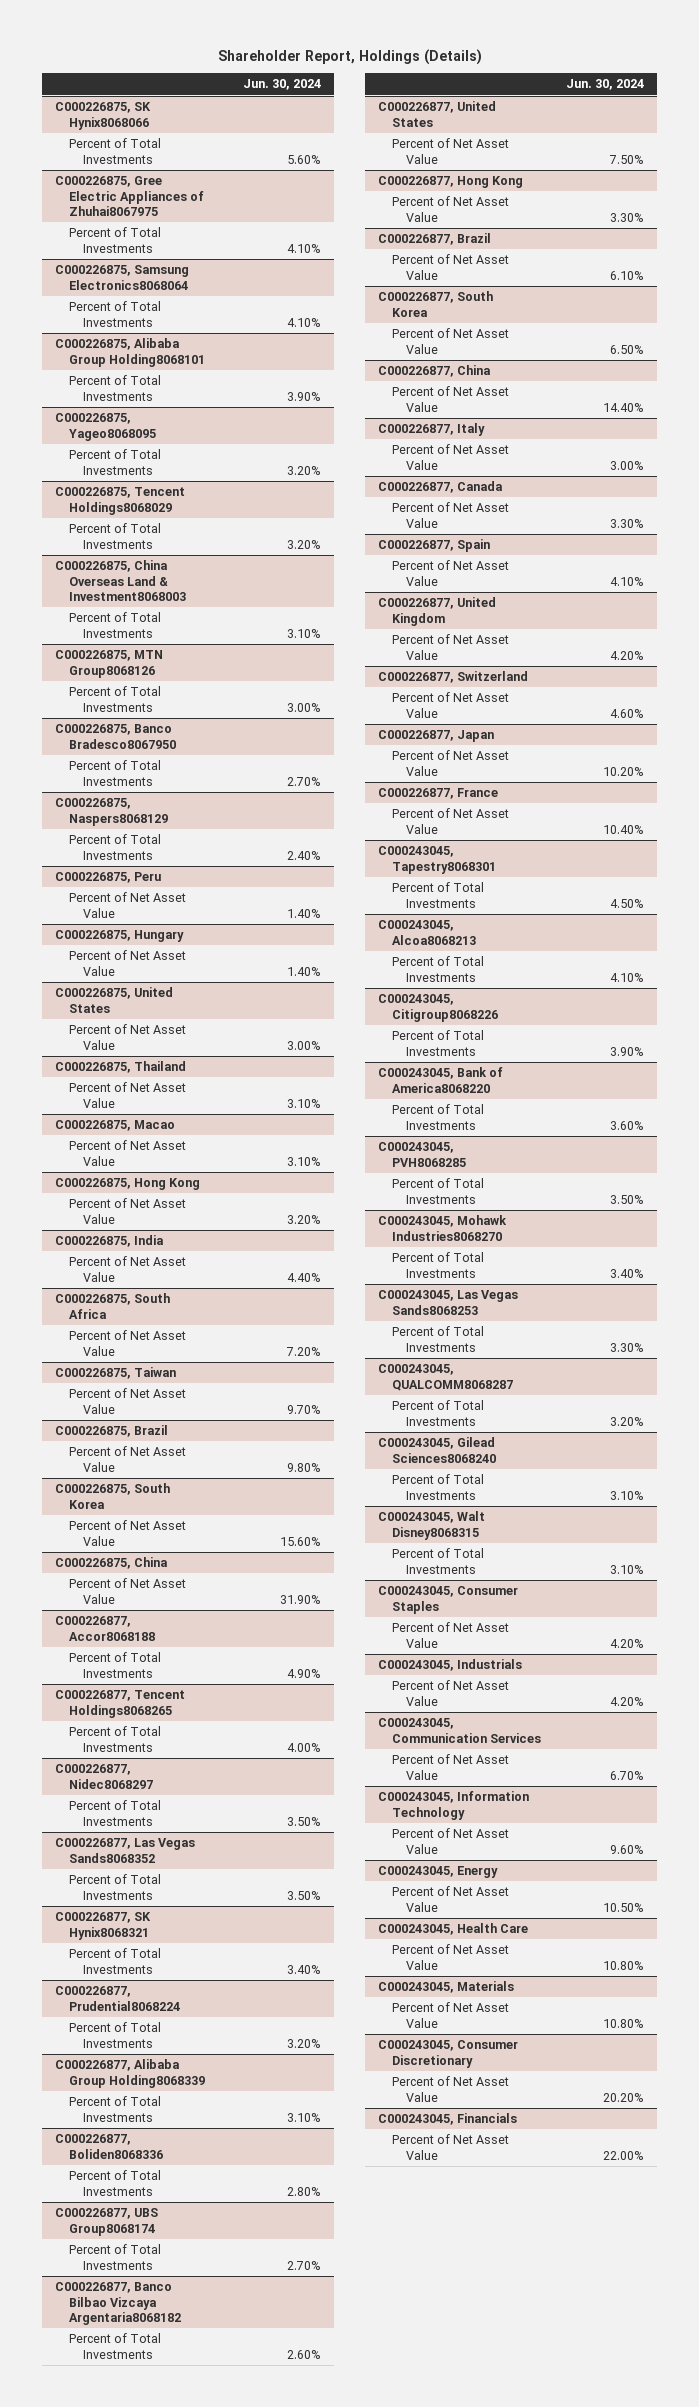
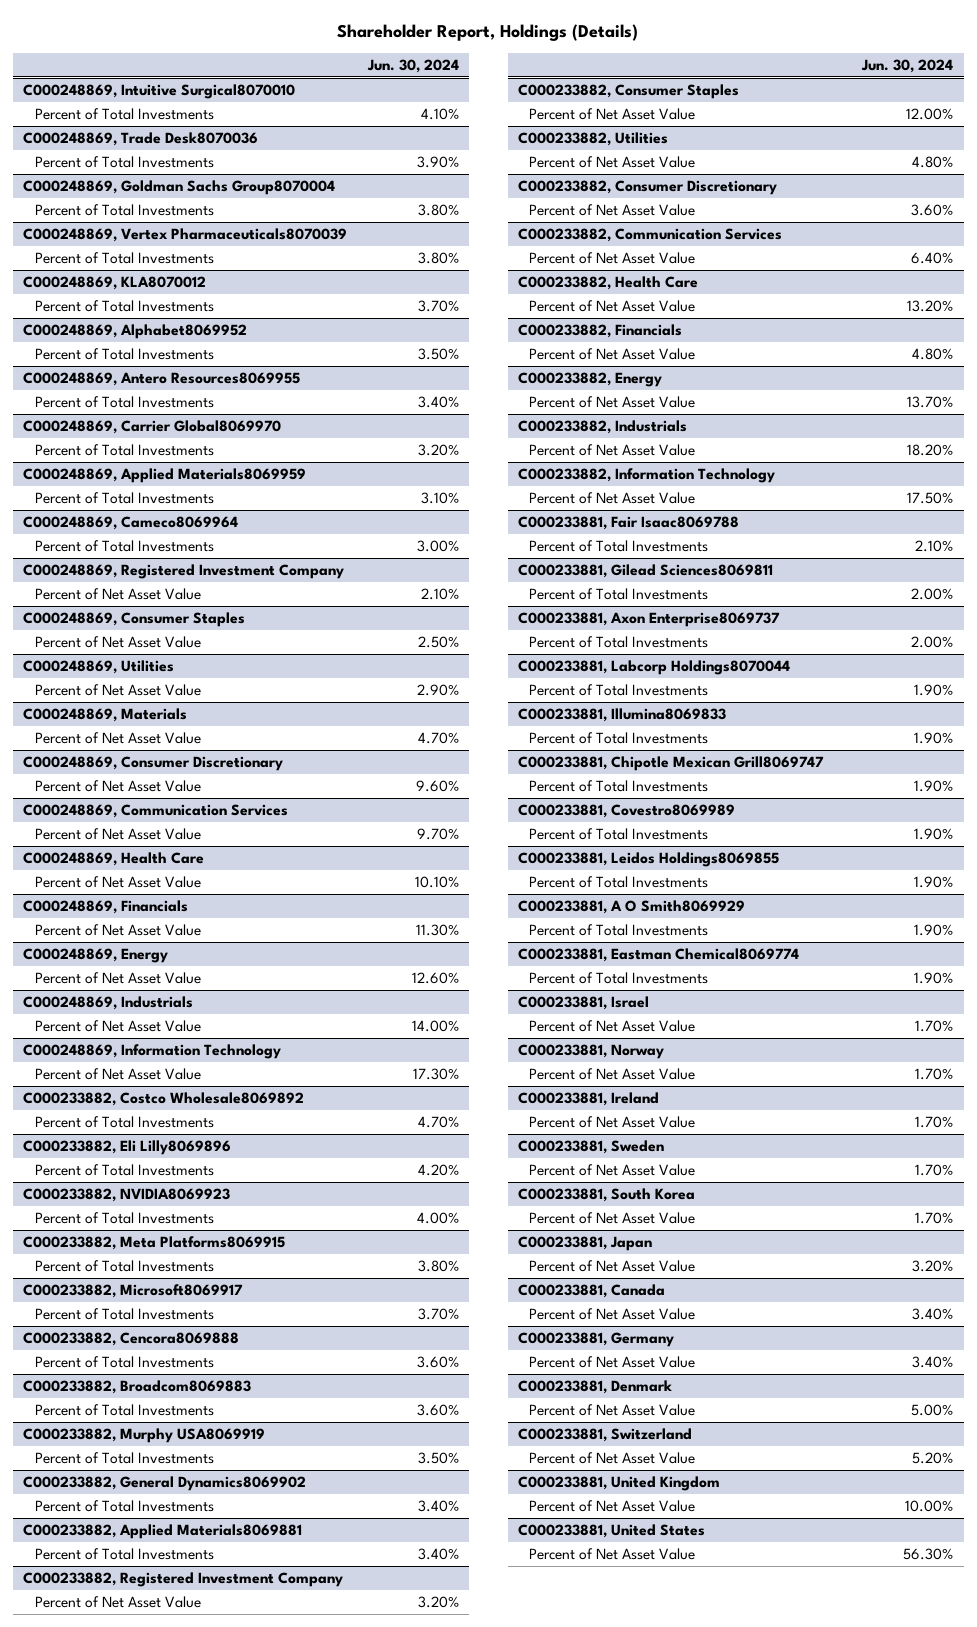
- C000226875, SK Hynix8068066
- Percent of Total Investments | 5.60%
- C000226875, Gree Electric Appliances of Zhuhai8067975
- Percent of Total Investments | 4.10%
- C000226875, Samsung Electronics8068064
+ C000248869, Intuitive Surgical8070010
- C000226875, Alibaba Group Holding8068101
+ C000248869, Trade Desk8070036
- C000226875, Yageo8068095
- Percent of Total Investments | 3.20%
- C000226875, Tencent Holdings8068029
+ C000248869, Goldman Sachs Group8070004
+ Percent of Total Investments | 3.80%
+ C000248869, Vertex Pharmaceuticals8070039
+ Percent of Total Investments | 3.80%
+ C000248869, KLA8070012
+ Percent of Total Investments | 3.70%
+ C000248869, Alphabet8069952
+ Percent of Total Investments | 3.50%
+ C000248869, Antero Resources8069955
+ Percent of Total Investments | 3.40%
+ C000248869, Carrier Global8069970
- C000226875, China Overseas Land & Investment8068003
+ C000248869, Applied Materials8069959
- C000226875, MTN Group8068126
+ C000248869, Cameco8069964
- C000226875, Banco Bradesco8067950
- Percent of Total Investments | 2.70%
- C000226875, Naspers8068129
- Percent of Total Investments | 2.40%
- C000226875, Peru
- Percent of Net Asset Value | 1.40%
- C000226875, Hungary
- Percent of Net Asset Value | 1.40%
- C000226875, United States
- Percent of Net Asset Value | 3.00%
- C000226875, Thailand
- Percent of Net Asset Value | 3.10%
- C000226875, Macao
- Percent of Net Asset Value | 3.10%
- C000226875, Hong Kong
- Percent of Net Asset Value | 3.20%
- C000226875, India
- Percent of Net Asset Value | 4.40%
- C000226875, South Africa
- Percent of Net Asset Value | 7.20%
- C000226875, Taiwan
+ C000248869, Registered Investment Company
+ Percent of Net Asset Value | 2.10%
+ C000248869, Consumer Staples
+ Percent of Net Asset Value | 2.50%
+ C000248869, Utilities
+ Percent of Net Asset Value | 2.90%
+ C000248869, Materials
+ Percent of Net Asset Value | 4.70%
+ C000248869, Consumer Discretionary
+ Percent of Net Asset Value | 9.60%
+ C000248869, Communication Services
- C000226875, Brazil
- Percent of Net Asset Value | 9.80%
- C000226875, South Korea
- Percent of Net Asset Value | 15.60%
- C000226875, China
- Percent of Net Asset Value | 31.90%
- C000226877, Accor8068188
- Percent of Total Investments | 4.90%
- C000226877, Tencent Holdings8068265
+ C000248869, Health Care
+ Percent of Net Asset Value | 10.10%
+ C000248869, Financials
+ Percent of Net Asset Value | 11.30%
+ C000248869, Energy
+ Percent of Net Asset Value | 12.60%
+ C000248869, Industrials
+ Percent of Net Asset Value | 14.00%
+ C000248869, Information Technology
+ Percent of Net Asset Value | 17.30%
+ C000233882, Costco Wholesale8069892
+ Percent of Total Investments | 4.70%
+ C000233882, Eli Lilly8069896
+ Percent of Total Investments | 4.20%
+ C000233882, NVIDIA8069923
- C000226877, Nidec8068297
- Percent of Total Investments | 3.50%
- C000226877, Las Vegas Sands8068352
- Percent of Total Investments | 3.50%
- C000226877, SK Hynix8068321
- Percent of Total Investments | 3.40%
- C000226877, Prudential8068224
- Percent of Total Investments | 3.20%
- C000226877, Alibaba Group Holding8068339
- Percent of Total Investments | 3.10%
- C000226877, Boliden8068336
- Percent of Total Investments | 2.80%
- C000226877, UBS Group8068174
- Percent of Total Investments | 2.70%
- C000226877, Banco Bilbao Vizcaya Argentaria8068182
- Percent of Total Investments | 2.60%
- C000226877, United States
- Percent of Net Asset Value | 7.50%
- C000226877, Hong Kong
- Percent of Net Asset Value | 3.30%
- C000226877, Brazil
- Percent of Net Asset Value | 6.10%
- C000226877, South Korea
- Percent of Net Asset Value | 6.50%
- C000226877, China
- Percent of Net Asset Value | 14.40%
- C000226877, Italy
- Percent of Net Asset Value | 3.00%
- C000226877, Canada
- Percent of Net Asset Value | 3.30%
- C000226877, Spain
- Percent of Net Asset Value | 4.10%
- C000226877, United Kingdom
- Percent of Net Asset Value | 4.20%
- C000226877, Switzerland
- Percent of Net Asset Value | 4.60%
- C000226877, Japan
- Percent of Net Asset Value | 10.20%
- C000226877, France
- Percent of Net Asset Value | 10.40%
- C000243045, Tapestry8068301
- Percent of Total Investments | 4.50%
- C000243045, Alcoa8068213
- Percent of Total Investments | 4.10%
- C000243045, Citigroup8068226
- Percent of Total Investments | 3.90%
- C000243045, Bank of America8068220
+ C000233882, Meta Platforms8069915
+ Percent of Total Investments | 3.80%
+ C000233882, Microsoft8069917
+ Percent of Total Investments | 3.70%
+ C000233882, Cencora8069888
- C000243045, PVH8068285
+ C000233882, Broadcom8069883
+ Percent of Total Investments | 3.60%
+ C000233882, Murphy USA8069919
- C000243045, Mohawk Industries8068270
+ C000233882, General Dynamics8069902
- C000243045, Las Vegas Sands8068253
- Percent of Total Investments | 3.30%
- C000243045, QUALCOMM8068287
- Percent of Total Investments | 3.20%
- C000243045, Gilead Sciences8068240
- Percent of Total Investments | 3.10%
- C000243045, Walt Disney8068315
- Percent of Total Investments | 3.10%
- C000243045, Consumer Staples
- Percent of Net Asset Value | 4.20%
- C000243045, Industrials
- Percent of Net Asset Value | 4.20%
- C000243045, Communication Services
- Percent of Net Asset Value | 6.70%
- C000243045, Information Technology
- Percent of Net Asset Value | 9.60%
- C000243045, Energy
- Percent of Net Asset Value | 10.50%
- C000243045, Health Care
- Percent of Net Asset Value | 10.80%
- C000243045, Materials
- Percent of Net Asset Value | 10.80%
- C000243045, Consumer Discretionary
- Percent of Net Asset Value | 20.20%
- C000243045, Financials
- Percent of Net Asset Value | 22.00%
+ C000233882, Applied Materials8069881
+ Percent of Total Investments | 3.40%
+ C000233882, Registered Investment Company
+ Percent of Net Asset Value | 3.20%
+ C000233882, Consumer Staples
+ Percent of Net Asset Value | 12.00%
+ C000233882, Utilities
+ Percent of Net Asset Value | 4.80%
+ C000233882, Consumer Discretionary
+ Percent of Net Asset Value | 3.60%
+ C000233882, Communication Services
+ Percent of Net Asset Value | 6.40%
+ C000233882, Health Care
+ Percent of Net Asset Value | 13.20%
+ C000233882, Financials
+ Percent of Net Asset Value | 4.80%
+ C000233882, Energy
+ Percent of Net Asset Value | 13.70%
+ C000233882, Industrials
+ Percent of Net Asset Value | 18.20%
+ C000233882, Information Technology
+ Percent of Net Asset Value | 17.50%
+ C000233881, Fair Isaac8069788
+ Percent of Total Investments | 2.10%
+ C000233881, Gilead Sciences8069811
+ Percent of Total Investments | 2.00%
+ C000233881, Axon Enterprise8069737
+ Percent of Total Investments | 2.00%
+ C000233881, Labcorp Holdings8070044
+ Percent of Total Investments | 1.90%
+ C000233881, Illumina8069833
+ Percent of Total Investments | 1.90%
+ C000233881, Chipotle Mexican Grill8069747
+ Percent of Total Investments | 1.90%
+ C000233881, Covestro8069989
+ Percent of Total Investments | 1.90%
+ C000233881, Leidos Holdings8069855
+ Percent of Total Investments | 1.90%
+ C000233881, A O Smith8069929
+ Percent of Total Investments | 1.90%
+ C000233881, Eastman Chemical8069774
+ Percent of Total Investments | 1.90%
+ C000233881, Israel
+ Percent of Net Asset Value | 1.70%
+ C000233881, Norway
+ Percent of Net Asset Value | 1.70%
+ C000233881, Ireland
+ Percent of Net Asset Value | 1.70%
+ C000233881, Sweden
+ Percent of Net Asset Value | 1.70%
+ C000233881, South Korea
+ Percent of Net Asset Value | 1.70%
+ C000233881, Japan
+ Percent of Net Asset Value | 3.20%
+ C000233881, Canada
+ Percent of Net Asset Value | 3.40%
+ C000233881, Germany
+ Percent of Net Asset Value | 3.40%
+ C000233881, Denmark
+ Percent of Net Asset Value | 5.00%
+ C000233881, Switzerland
+ Percent of Net Asset Value | 5.20%
+ C000233881, United Kingdom
+ Percent of Net Asset Value | 10.00%
+ C000233881, United States
+ Percent of Net Asset Value | 56.30%

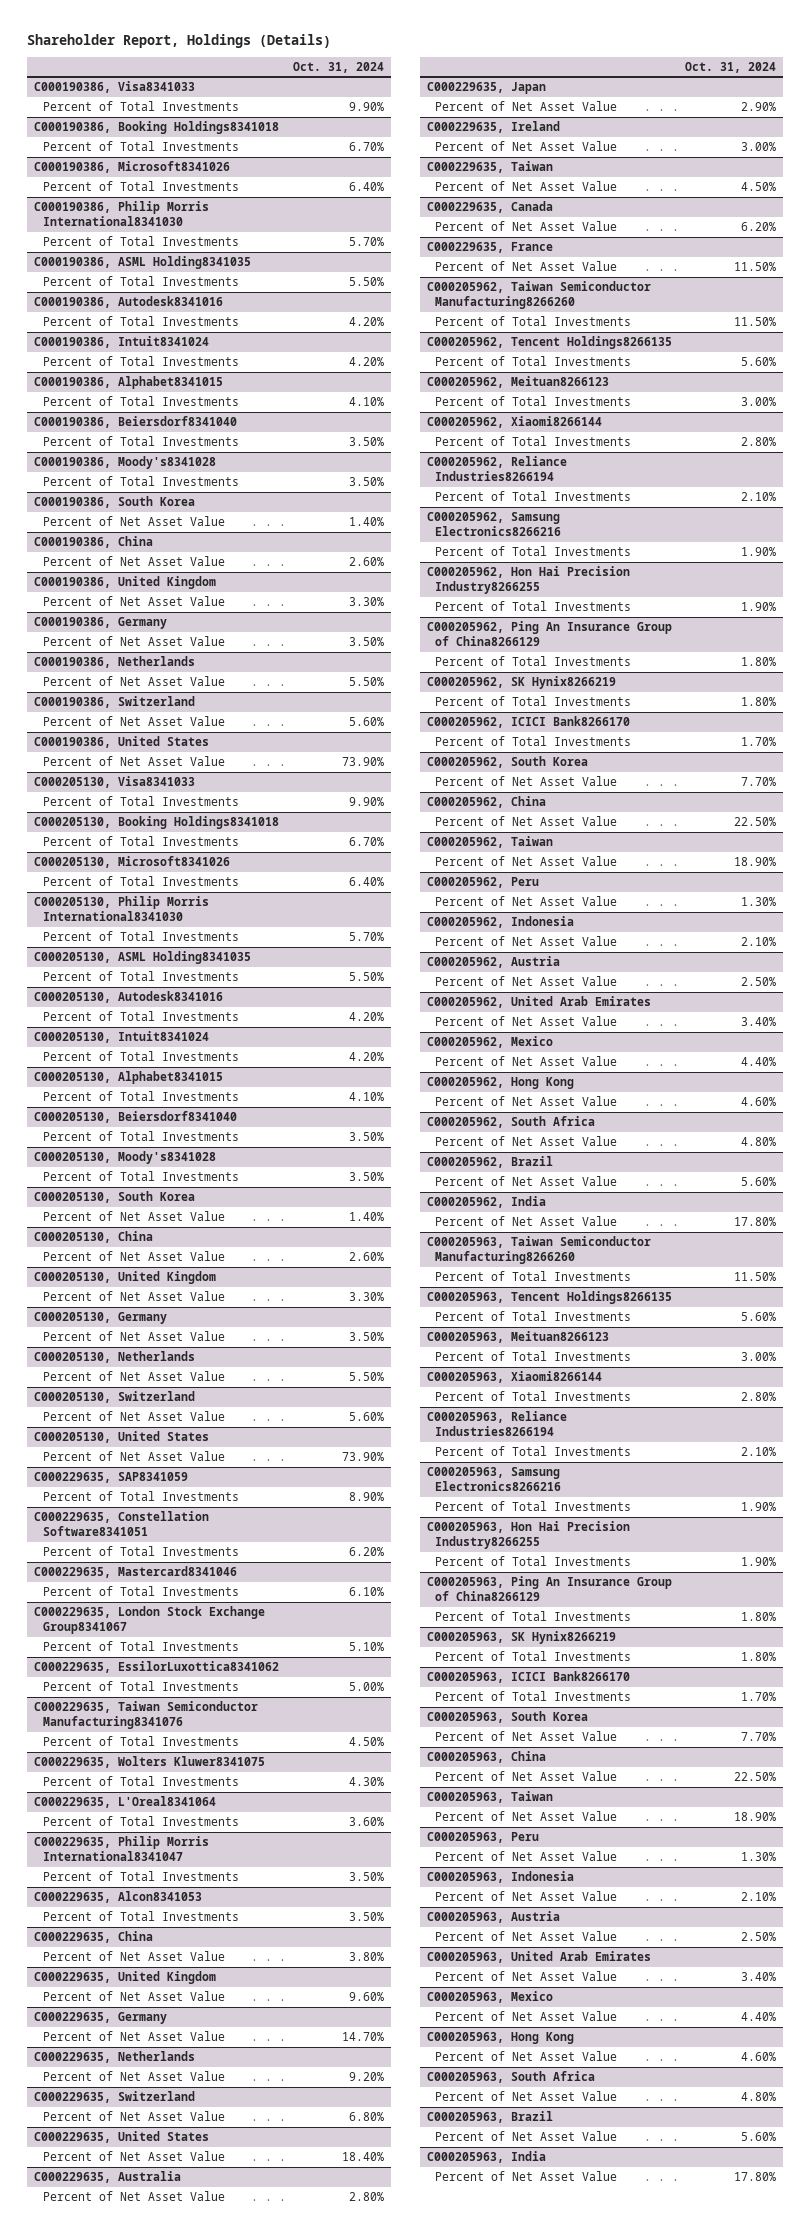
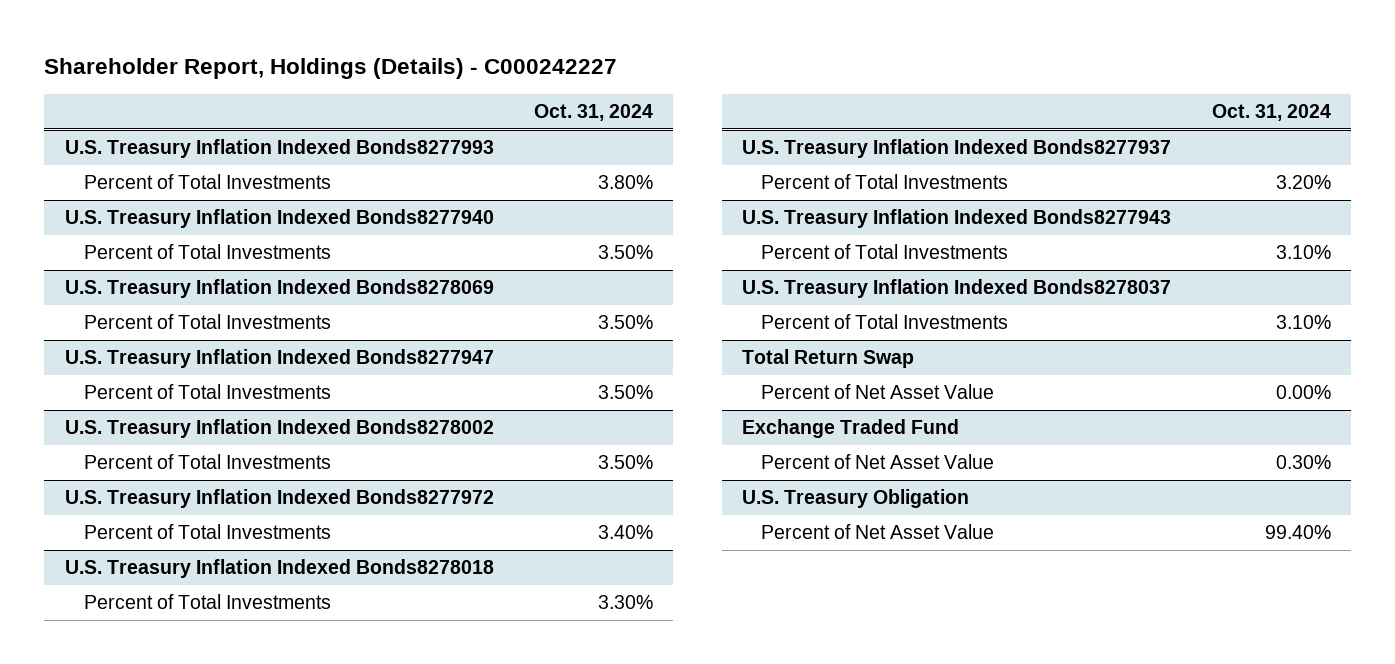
- Shareholder Report, Holdings (Details)
+ Shareholder Report, Holdings (Details) - C000242227
- C000190386, Visa8341033
- Percent of Total Investments | 9.90%
- C000190386, Booking Holdings8341018
- Percent of Total Investments | 6.70%
- C000190386, Microsoft8341026
- Percent of Total Investments | 6.40%
- C000190386, Philip Morris International8341030
- Percent of Total Investments | 5.70%
- C000190386, ASML Holding8341035
- Percent of Total Investments | 5.50%
- C000190386, Autodesk8341016
- Percent of Total Investments | 4.20%
- C000190386, Intuit8341024
- Percent of Total Investments | 4.20%
- C000190386, Alphabet8341015
- Percent of Total Investments | 4.10%
- C000190386, Beiersdorf8341040
- Percent of Total Investments | 3.50%
- C000190386, Moody's8341028
- Percent of Total Investments | 3.50%
- C000190386, South Korea
- Percent of Net Asset Value | 1.40%
- C000190386, China
- Percent of Net Asset Value | 2.60%
- C000190386, United Kingdom
- Percent of Net Asset Value | 3.30%
- C000190386, Germany
- Percent of Net Asset Value | 3.50%
- C000190386, Netherlands
- Percent of Net Asset Value | 5.50%
- C000190386, Switzerland
- Percent of Net Asset Value | 5.60%
- C000190386, United States
- Percent of Net Asset Value | 73.90%
- C000205130, Visa8341033
- Percent of Total Investments | 9.90%
- C000205130, Booking Holdings8341018
- Percent of Total Investments | 6.70%
- C000205130, Microsoft8341026
- Percent of Total Investments | 6.40%
- C000205130, Philip Morris International8341030
- Percent of Total Investments | 5.70%
- C000205130, ASML Holding8341035
- Percent of Total Investments | 5.50%
- C000205130, Autodesk8341016
- Percent of Total Investments | 4.20%
- C000205130, Intuit8341024
- Percent of Total Investments | 4.20%
- C000205130, Alphabet8341015
- Percent of Total Investments | 4.10%
- C000205130, Beiersdorf8341040
+ U.S. Treasury Inflation Indexed Bonds8277993
+ Percent of Total Investments | 3.80%
+ U.S. Treasury Inflation Indexed Bonds8277940
- C000205130, Moody's8341028
+ U.S. Treasury Inflation Indexed Bonds8278069
- C000205130, South Korea
- Percent of Net Asset Value | 1.40%
- C000205130, China
- Percent of Net Asset Value | 2.60%
- C000205130, United Kingdom
- Percent of Net Asset Value | 3.30%
- C000205130, Germany
- Percent of Net Asset Value | 3.50%
- C000205130, Netherlands
- Percent of Net Asset Value | 5.50%
- C000205130, Switzerland
- Percent of Net Asset Value | 5.60%
- C000205130, United States
- Percent of Net Asset Value | 73.90%
- C000229635, SAP8341059
- Percent of Total Investments | 8.90%
- C000229635, Constellation Software8341051
- Percent of Total Investments | 6.20%
- C000229635, Mastercard8341046
- Percent of Total Investments | 6.10%
- C000229635, London Stock Exchange Group8341067
- Percent of Total Investments | 5.10%
- C000229635, EssilorLuxottica8341062
- Percent of Total Investments | 5.00%
- C000229635, Taiwan Semiconductor Manufacturing8341076
- Percent of Total Investments | 4.50%
- C000229635, Wolters Kluwer8341075
- Percent of Total Investments | 4.30%
- C000229635, L'Oreal8341064
- Percent of Total Investments | 3.60%
- C000229635, Philip Morris International8341047
+ U.S. Treasury Inflation Indexed Bonds8277947
- C000229635, Alcon8341053
+ U.S. Treasury Inflation Indexed Bonds8278002
- C000229635, China
- Percent of Net Asset Value | 3.80%
- C000229635, United Kingdom
- Percent of Net Asset Value | 9.60%
- C000229635, Germany
- Percent of Net Asset Value | 14.70%
- C000229635, Netherlands
- Percent of Net Asset Value | 9.20%
- C000229635, Switzerland
- Percent of Net Asset Value | 6.80%
- C000229635, United States
- Percent of Net Asset Value | 18.40%
- C000229635, Australia
- Percent of Net Asset Value | 2.80%
- C000229635, Japan
- Percent of Net Asset Value | 2.90%
- C000229635, Ireland
- Percent of Net Asset Value | 3.00%
- C000229635, Taiwan
- Percent of Net Asset Value | 4.50%
- C000229635, Canada
- Percent of Net Asset Value | 6.20%
- C000229635, France
- Percent of Net Asset Value | 11.50%
- C000205962, Taiwan Semiconductor Manufacturing8266260
- Percent of Total Investments | 11.50%
- C000205962, Tencent Holdings8266135
- Percent of Total Investments | 5.60%
- C000205962, Meituan8266123
- Percent of Total Investments | 3.00%
- C000205962, Xiaomi8266144
- Percent of Total Investments | 2.80%
- C000205962, Reliance Industries8266194
- Percent of Total Investments | 2.10%
- C000205962, Samsung Electronics8266216
- Percent of Total Investments | 1.90%
- C000205962, Hon Hai Precision Industry8266255
- Percent of Total Investments | 1.90%
- C000205962, Ping An Insurance Group of China8266129
- Percent of Total Investments | 1.80%
- C000205962, SK Hynix8266219
- Percent of Total Investments | 1.80%
- C000205962, ICICI Bank8266170
- Percent of Total Investments | 1.70%
- C000205962, South Korea
- Percent of Net Asset Value | 7.70%
- C000205962, China
- Percent of Net Asset Value | 22.50%
- C000205962, Taiwan
- Percent of Net Asset Value | 18.90%
- C000205962, Peru
- Percent of Net Asset Value | 1.30%
- C000205962, Indonesia
- Percent of Net Asset Value | 2.10%
- C000205962, Austria
- Percent of Net Asset Value | 2.50%
- C000205962, United Arab Emirates
- Percent of Net Asset Value | 3.40%
- C000205962, Mexico
- Percent of Net Asset Value | 4.40%
- C000205962, Hong Kong
- Percent of Net Asset Value | 4.60%
- C000205962, South Africa
- Percent of Net Asset Value | 4.80%
- C000205962, Brazil
- Percent of Net Asset Value | 5.60%
- C000205962, India
- Percent of Net Asset Value | 17.80%
- C000205963, Taiwan Semiconductor Manufacturing8266260
- Percent of Total Investments | 11.50%
- C000205963, Tencent Holdings8266135
- Percent of Total Investments | 5.60%
- C000205963, Meituan8266123
- Percent of Total Investments | 3.00%
- C000205963, Xiaomi8266144
- Percent of Total Investments | 2.80%
- C000205963, Reliance Industries8266194
- Percent of Total Investments | 2.10%
- C000205963, Samsung Electronics8266216
- Percent of Total Investments | 1.90%
- C000205963, Hon Hai Precision Industry8266255
- Percent of Total Investments | 1.90%
- C000205963, Ping An Insurance Group of China8266129
- Percent of Total Investments | 1.80%
- C000205963, SK Hynix8266219
- Percent of Total Investments | 1.80%
- C000205963, ICICI Bank8266170
- Percent of Total Investments | 1.70%
- C000205963, South Korea
- Percent of Net Asset Value | 7.70%
- C000205963, China
- Percent of Net Asset Value | 22.50%
- C000205963, Taiwan
- Percent of Net Asset Value | 18.90%
- C000205963, Peru
- Percent of Net Asset Value | 1.30%
- C000205963, Indonesia
- Percent of Net Asset Value | 2.10%
- C000205963, Austria
- Percent of Net Asset Value | 2.50%
- C000205963, United Arab Emirates
- Percent of Net Asset Value | 3.40%
- C000205963, Mexico
- Percent of Net Asset Value | 4.40%
- C000205963, Hong Kong
- Percent of Net Asset Value | 4.60%
- C000205963, South Africa
- Percent of Net Asset Value | 4.80%
- C000205963, Brazil
- Percent of Net Asset Value | 5.60%
- C000205963, India
- Percent of Net Asset Value | 17.80%
+ U.S. Treasury Inflation Indexed Bonds8277972
+ Percent of Total Investments | 3.40%
+ U.S. Treasury Inflation Indexed Bonds8278018
+ Percent of Total Investments | 3.30%
+ U.S. Treasury Inflation Indexed Bonds8277937
+ Percent of Total Investments | 3.20%
+ U.S. Treasury Inflation Indexed Bonds8277943
+ Percent of Total Investments | 3.10%
+ U.S. Treasury Inflation Indexed Bonds8278037
+ Percent of Total Investments | 3.10%
+ Total Return Swap
+ Percent of Net Asset Value | 0.00%
+ Exchange Traded Fund
+ Percent of Net Asset Value | 0.30%
+ U.S. Treasury Obligation
+ Percent of Net Asset Value | 99.40%

